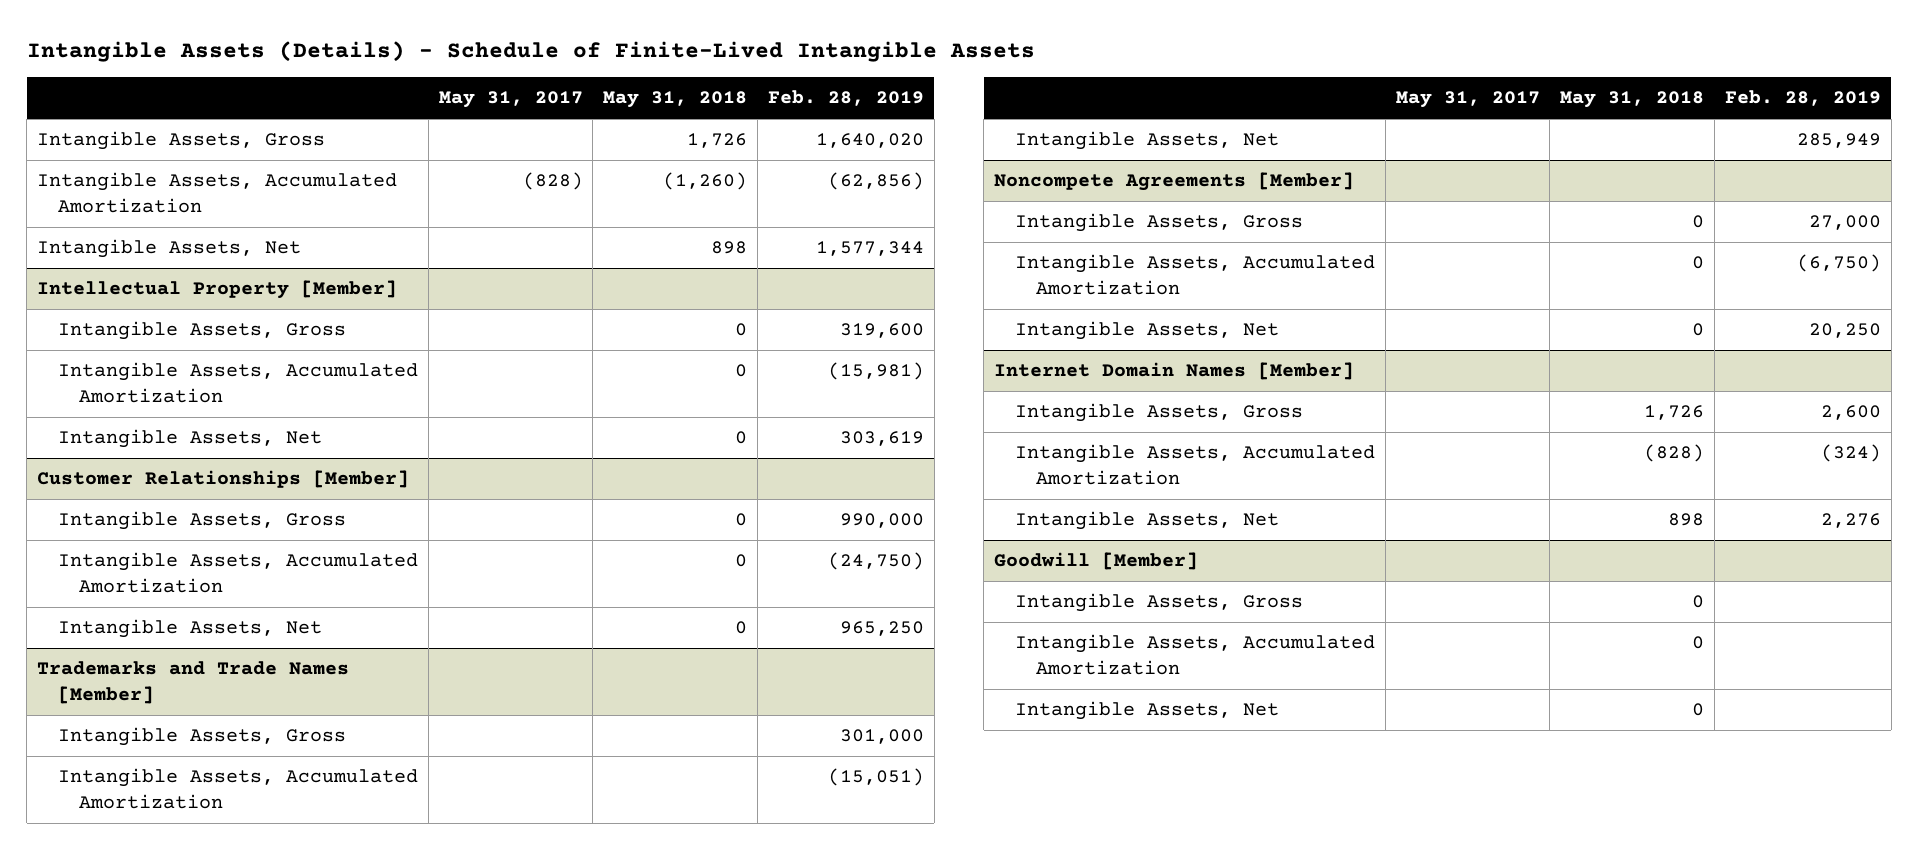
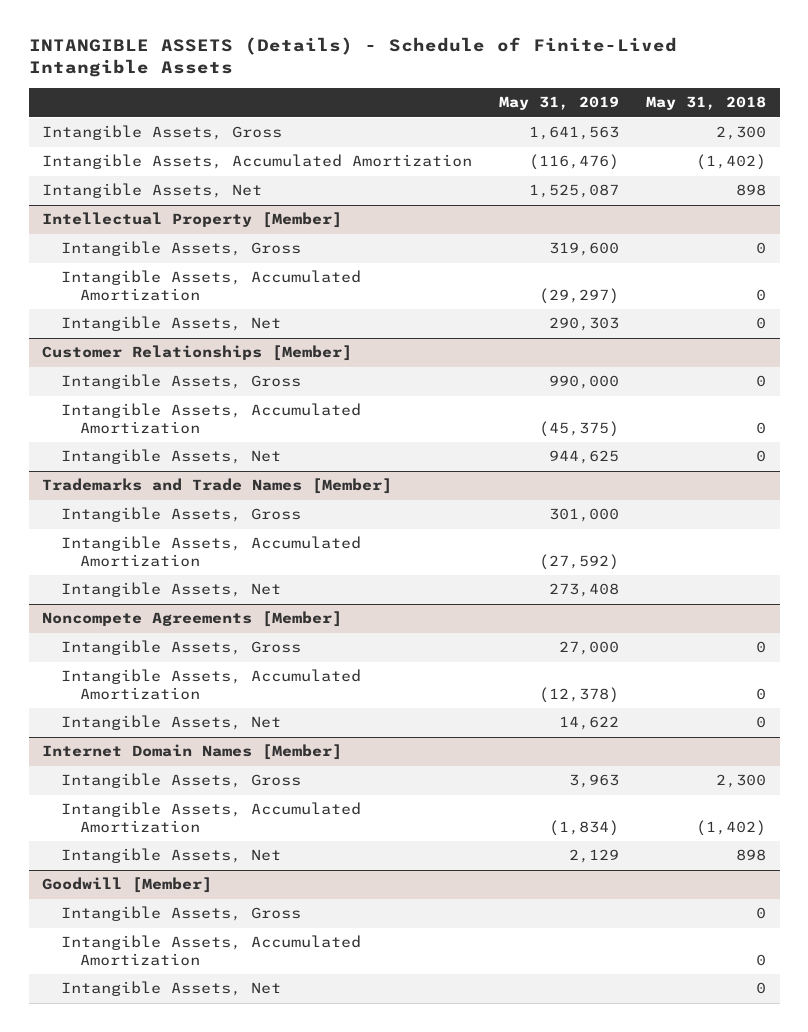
- Intangible Assets (Details) - Schedule of Finite-Lived Intangible Assets
+ INTANGIBLE ASSETS (Details) - Schedule of Finite-Lived Intangible Assets
- | May 31, 2017 | May 31, 2018 | Feb. 28, 2019
+ | May 31, 2019 | May 31, 2018
- Intangible Assets, Gross | | 1,726 | 1,640,020
- Intangible Assets, Accumulated Amortization | (828) | (1,260) | (62,856)
+ Intangible Assets, Gross | 1,641,563 | 2,300
+ Intangible Assets, Accumulated Amortization | (116,476) | (1,402)
@ Internet Domain Names [Member]
- Intangible Assets, Gross | | 1,726 | 2,600
- Intangible Assets, Accumulated Amortization | | (828) | (324)
+ Intangible Assets, Gross | 3,963 | 2,300
+ Intangible Assets, Accumulated Amortization | (1,834) | (1,402)

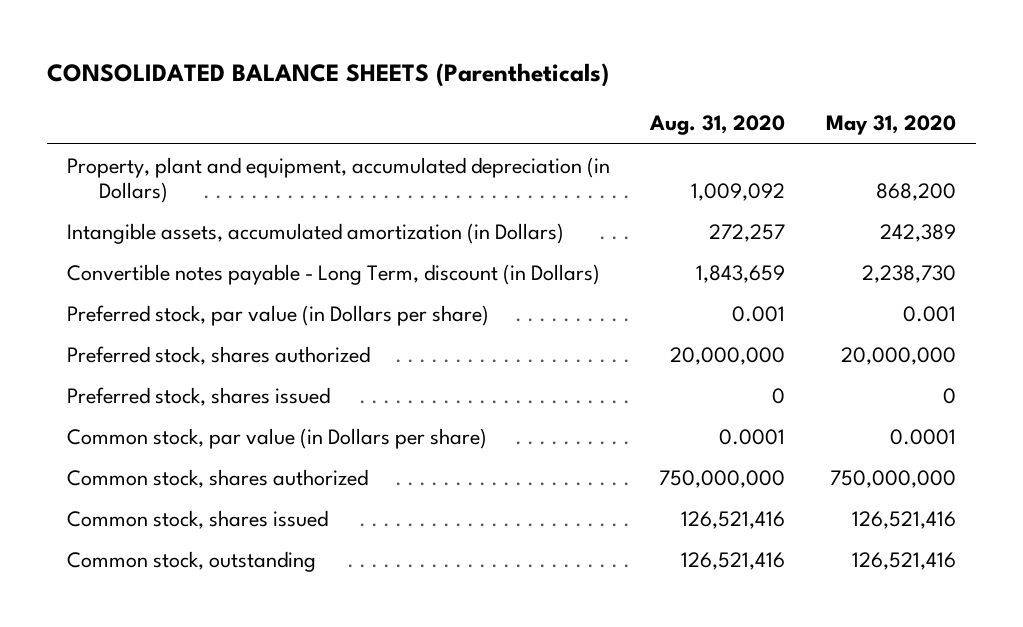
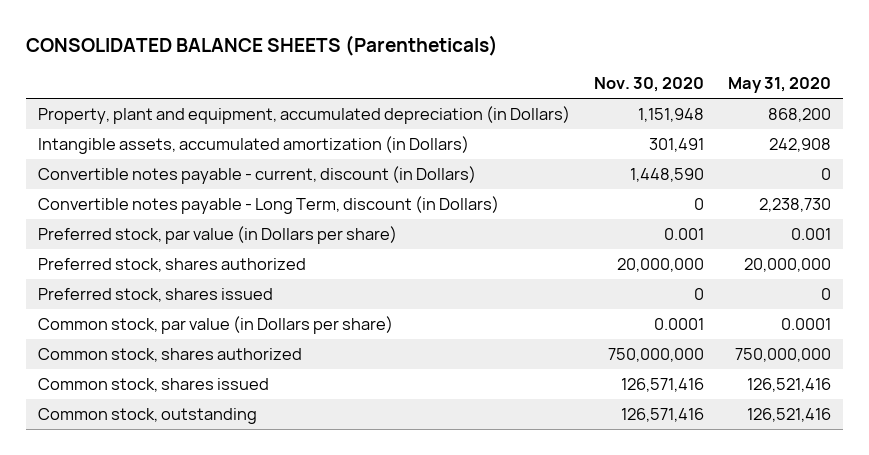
- | Aug. 31, 2020 | May 31, 2020
+ | Nov. 30, 2020 | May 31, 2020
- Intangible assets, accumulated amortization (in Dollars) | 272,257 | 242,389
+ Intangible assets, accumulated amortization (in Dollars) | 301,491 | 242,908
+ Convertible notes payable - current, discount (in Dollars) | 1,448,590 | 0

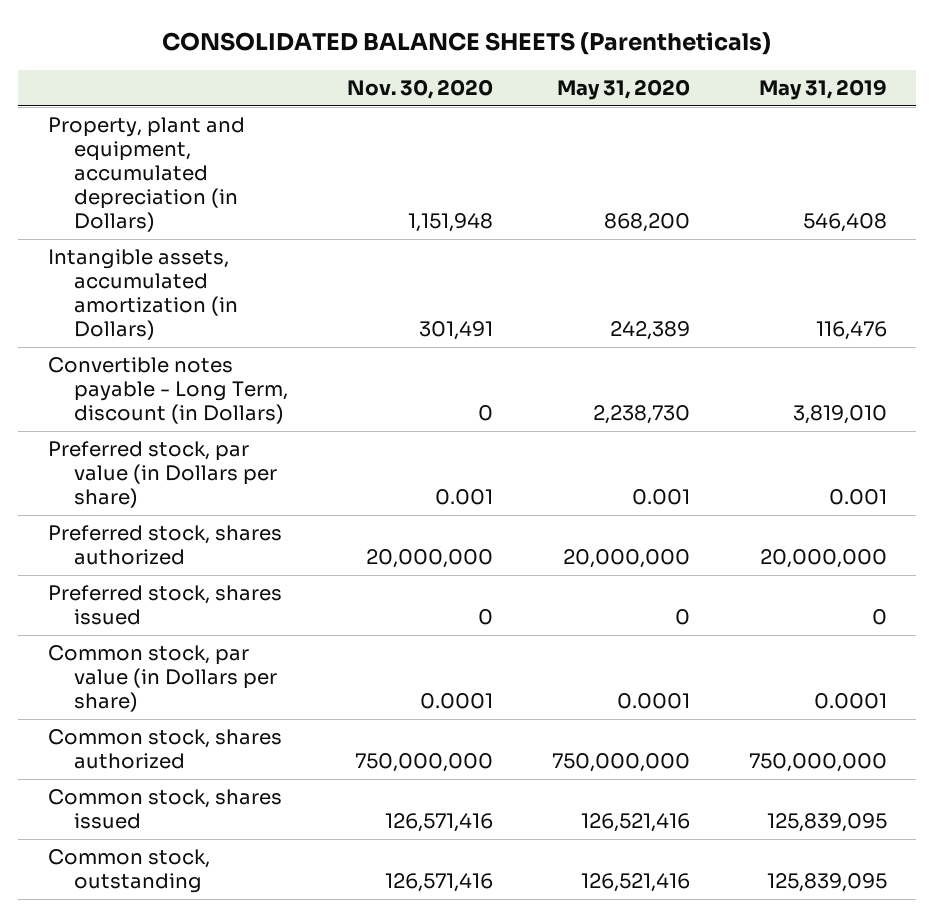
- | Nov. 30, 2020 | May 31, 2020
+ | Nov. 30, 2020 | May 31, 2020 | May 31, 2019
- Intangible assets, accumulated amortization (in Dollars) | 301,491 | 242,908
- Convertible notes payable - current, discount (in Dollars) | 1,448,590 | 0
+ Intangible assets, accumulated amortization (in Dollars) | 301,491 | 242,389 | 116,476

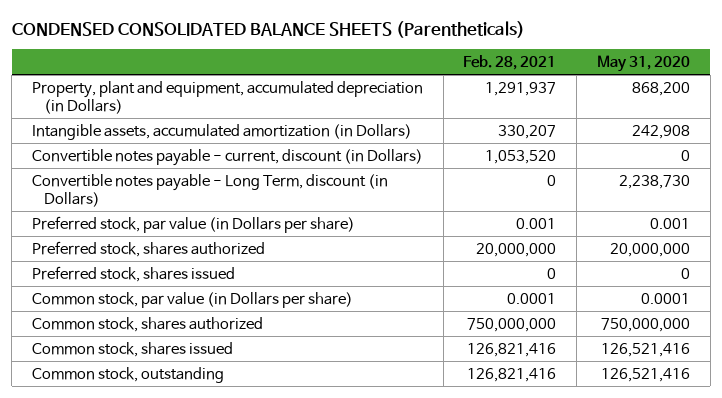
- CONSOLIDATED BALANCE SHEETS (Parentheticals)
+ CONDENSED CONSOLIDATED BALANCE SHEETS (Parentheticals)
- | Nov. 30, 2020 | May 31, 2020 | May 31, 2019
+ | Feb. 28, 2021 | May 31, 2020
- Intangible assets, accumulated amortization (in Dollars) | 301,491 | 242,389 | 116,476
+ Intangible assets, accumulated amortization (in Dollars) | 330,207 | 242,908
+ Convertible notes payable - current, discount (in Dollars) | 1,053,520 | 0

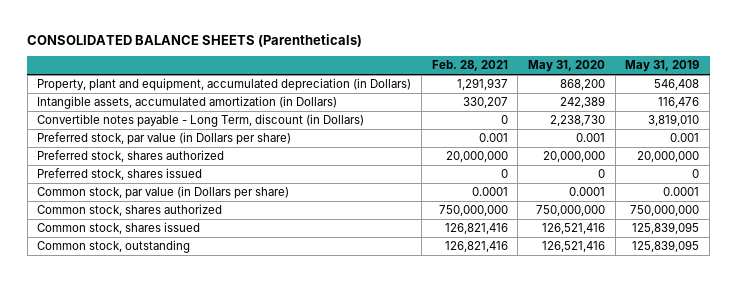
- CONDENSED CONSOLIDATED BALANCE SHEETS (Parentheticals)
+ CONSOLIDATED BALANCE SHEETS (Parentheticals)
- | Feb. 28, 2021 | May 31, 2020
+ | Feb. 28, 2021 | May 31, 2020 | May 31, 2019
- Intangible assets, accumulated amortization (in Dollars) | 330,207 | 242,908
- Convertible notes payable - current, discount (in Dollars) | 1,053,520 | 0
+ Intangible assets, accumulated amortization (in Dollars) | 330,207 | 242,389 | 116,476

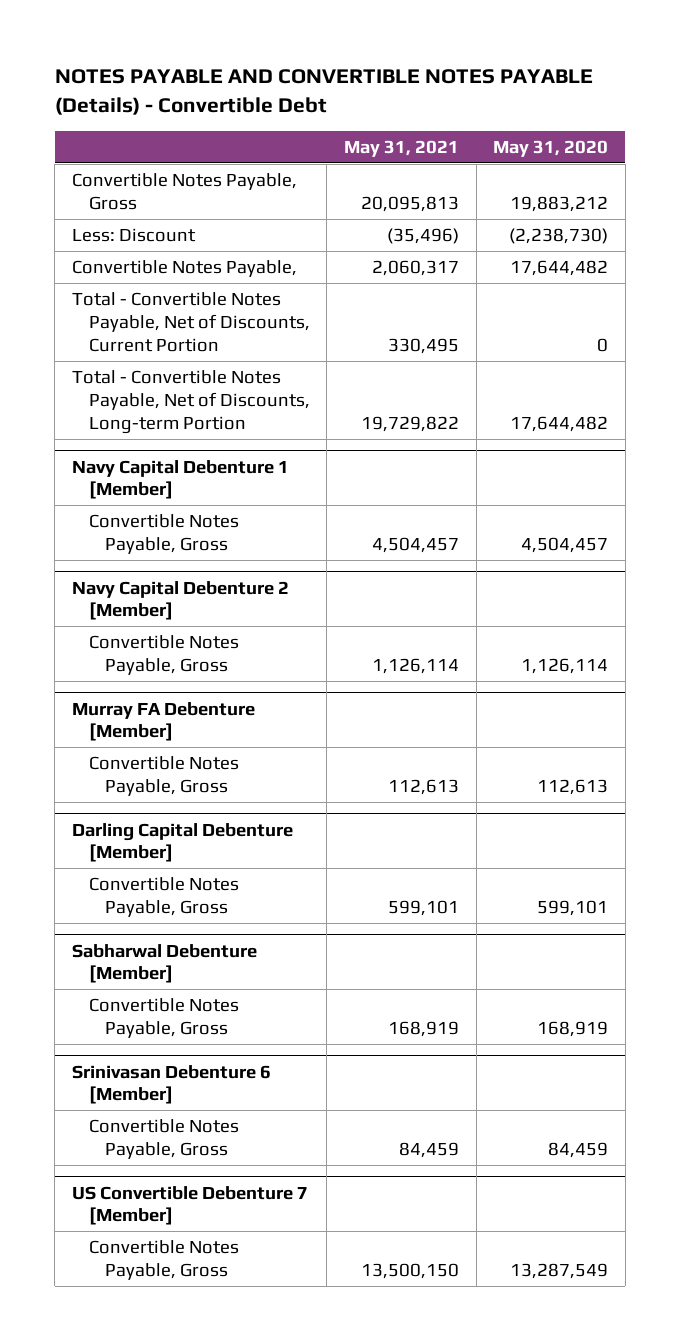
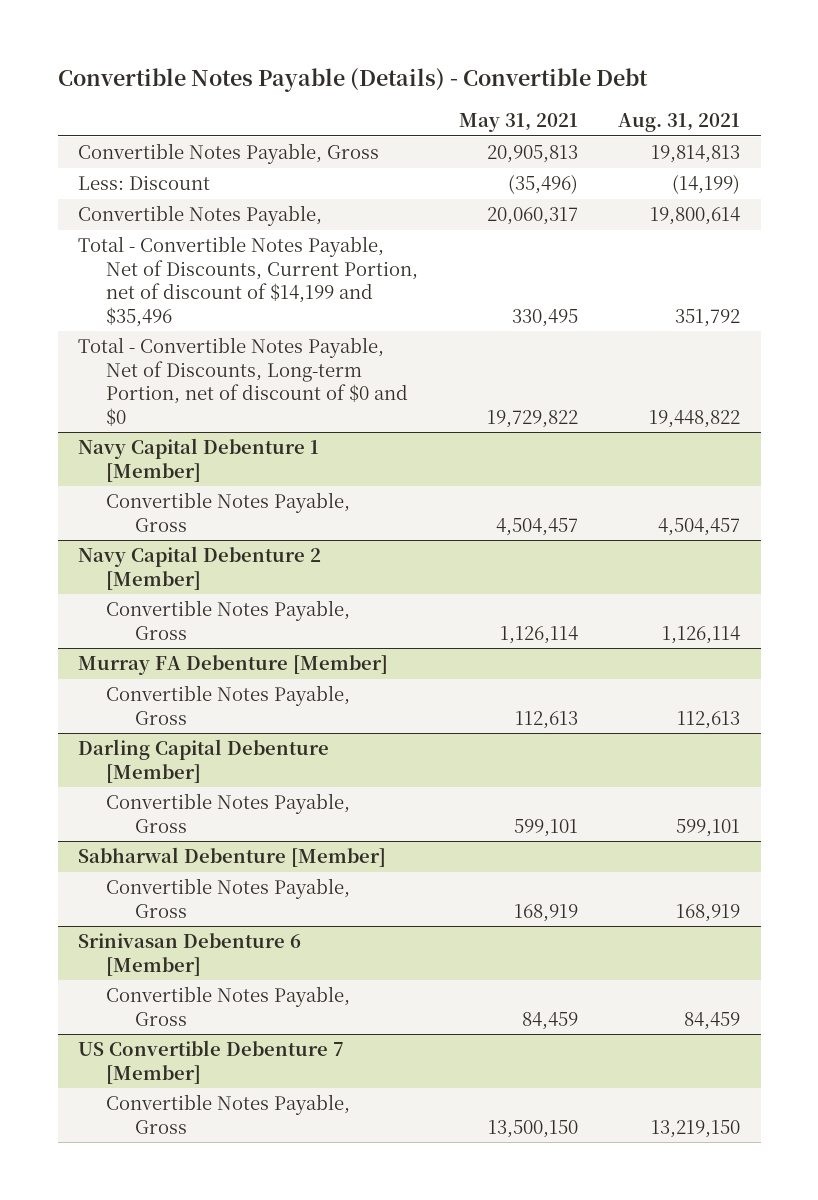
- NOTES PAYABLE AND CONVERTIBLE NOTES PAYABLE (Details) - Convertible Debt
+ Convertible Notes Payable (Details) - Convertible Debt
- | May 31, 2021 | May 31, 2020
+ | May 31, 2021 | Aug. 31, 2021
- Convertible Notes Payable, Gross | 20,095,813 | 19,883,212
+ Convertible Notes Payable, Gross | 20,905,813 | 19,814,813
- Convertible Notes Payable, | 2,060,317 | 17,644,482
- Total - Convertible Notes Payable, Net of Discounts, Current Portion | 330,495 | 0
- Total - Convertible Notes Payable, Net of Discounts, Long-term Portion | 19,729,822 | 17,644,482
+ Convertible Notes Payable, | 20,060,317 | 19,800,614
+ Total - Convertible Notes Payable, Net of Discounts, Current Portion, net of discount of $14,199 and $35,496 | 330,495 | 351,792
+ Total - Convertible Notes Payable, Net of Discounts, Long-term Portion, net of discount of $0 and $0 | 19,729,822 | 19,448,822

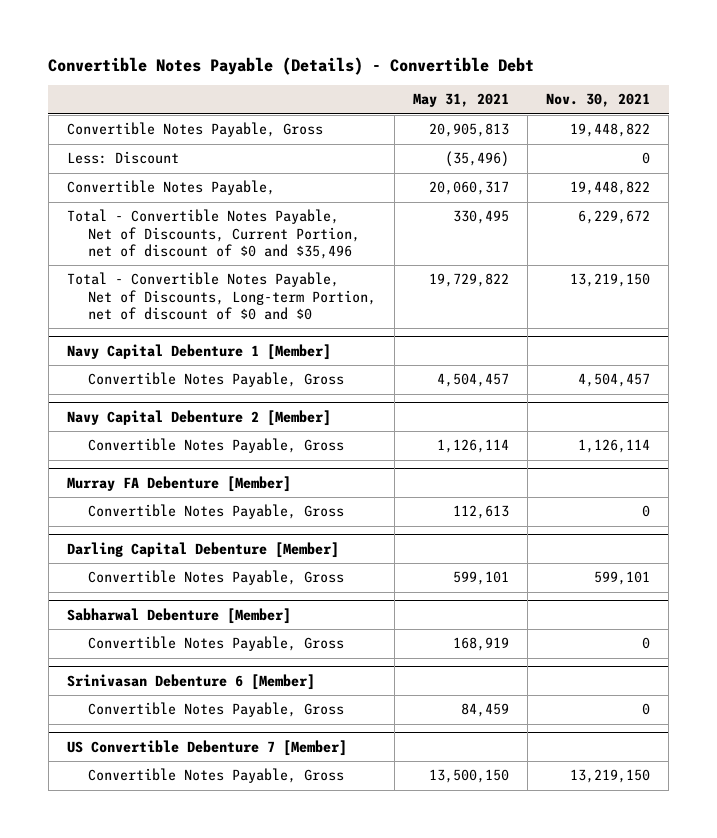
- | May 31, 2021 | Aug. 31, 2021
+ | May 31, 2021 | Nov. 30, 2021
- Total - Convertible Notes Payable, Net of Discounts, Current Portion, net of discount of $14,199 and $35,496 | 330,495 | 351,792
+ Total - Convertible Notes Payable, Net of Discounts, Current Portion, net of discount of $0 and $35,496 | 330,495 | 6,229,672

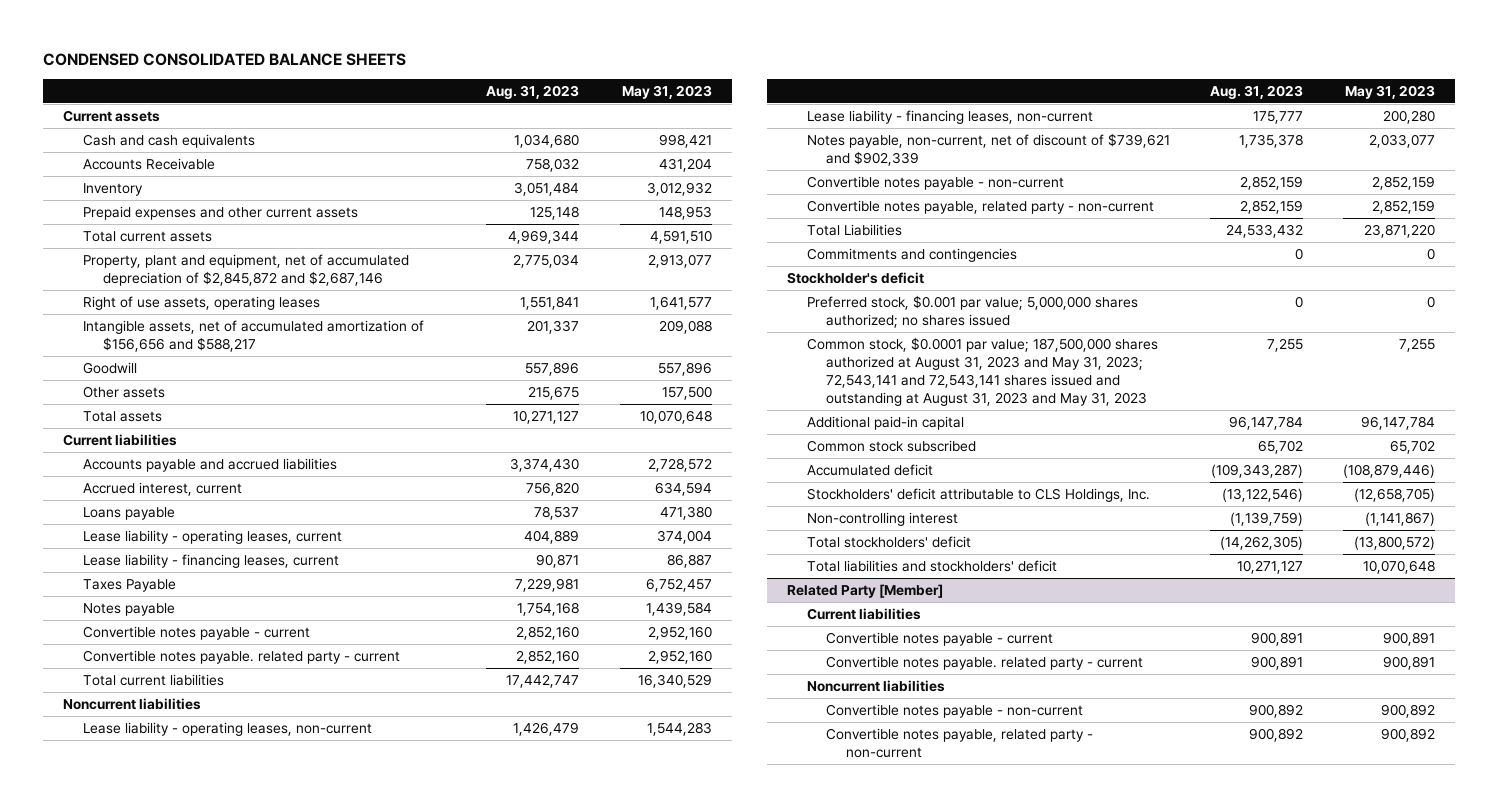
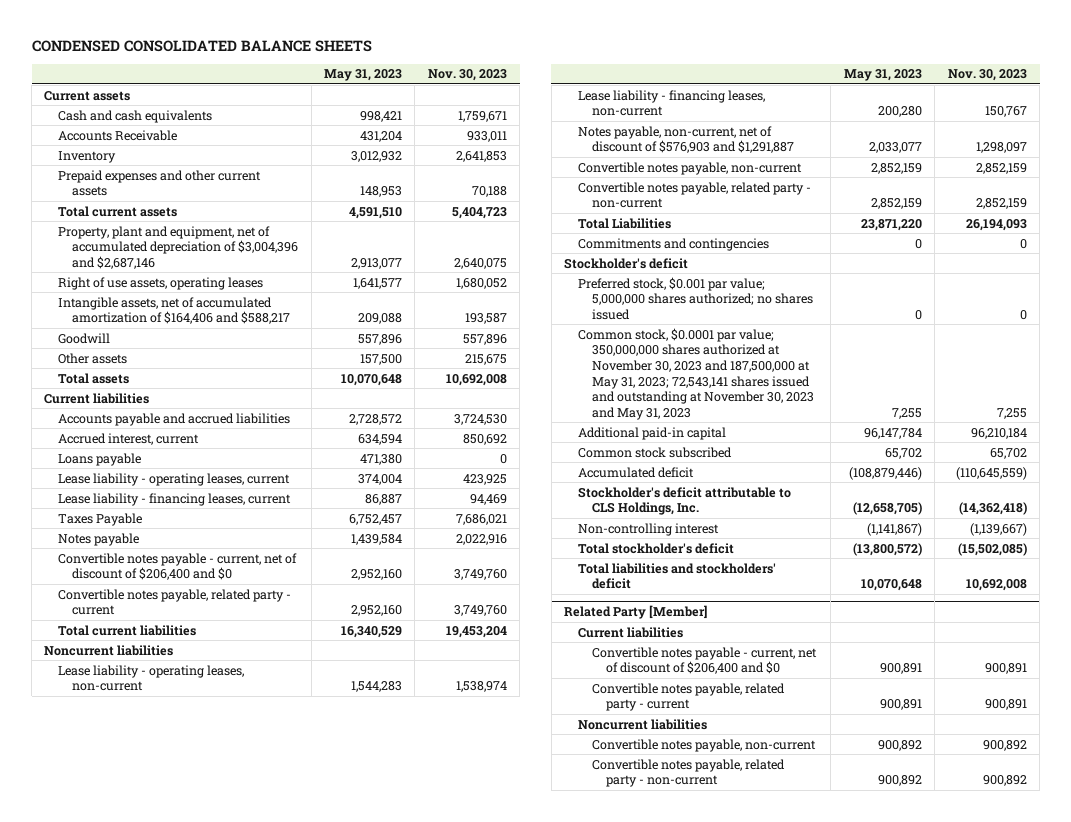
- | Aug. 31, 2023 | May 31, 2023
+ | May 31, 2023 | Nov. 30, 2023
- Property, plant and equipment, net of accumulated depreciation of $2,845,872 and $2,687,146 | 2,775,034 | 2,913,077
+ Property, plant and equipment, net of accumulated depreciation of $3,004,396 and $2,687,146 | 2,913,077 | 2,640,075
- Intangible assets, net of accumulated amortization of $156,656 and $588,217 | 201,337 | 209,088
+ Intangible assets, net of accumulated amortization of $164,406 and $588,217 | 209,088 | 193,587
- Convertible notes payable - current | 2,852,160 | 2,952,160
- Convertible notes payable. related party - current | 2,852,160 | 2,952,160
+ Convertible notes payable - current, net of discount of $206,400 and $0 | 2,952,160 | 3,749,760
+ Convertible notes payable, related party - current | 2,952,160 | 3,749,760
- Notes payable, non-current, net of discount of $739,621 and $902,339 | 1,735,378 | 2,033,077
- Convertible notes payable - non-current | 2,852,159 | 2,852,159
+ Notes payable, non-current, net of discount of $576,903 and $1,291,887 | 2,033,077 | 1,298,097
+ Convertible notes payable, non-current | 2,852,159 | 2,852,159
- Common stock, $0.0001 par value; 187,500,000 shares authorized at August 31, 2023 and May 31, 2023; 72,543,141 and 72,543,141 shares issued and outstanding at August 31, 2023 and May 31, 2023 | 7,255 | 7,255
+ Common stock, $0.0001 par value; 350,000,000 shares authorized at November 30, 2023 and 187,500,000 at May 31, 2023; 72,543,141 shares issued and outstanding at November 30, 2023 and May 31, 2023 | 7,255 | 7,255
- Stockholders' deficit attributable to CLS Holdings, Inc. | (13,122,546) | (12,658,705)
+ Stockholder's deficit attributable to CLS Holdings, Inc. | (12,658,705) | (14,362,418)
- Total stockholders' deficit | (14,262,305) | (13,800,572)
+ Total stockholder's deficit | (13,800,572) | (15,502,085)
@ Related Party [Member]
- Convertible notes payable - current | 900,891 | 900,891
- Convertible notes payable. related party - current | 900,891 | 900,891
+ Convertible notes payable - current, net of discount of $206,400 and $0 | 900,891 | 900,891
+ Convertible notes payable, related party - current | 900,891 | 900,891
- Convertible notes payable - non-current | 900,892 | 900,892
+ Convertible notes payable, non-current | 900,892 | 900,892

